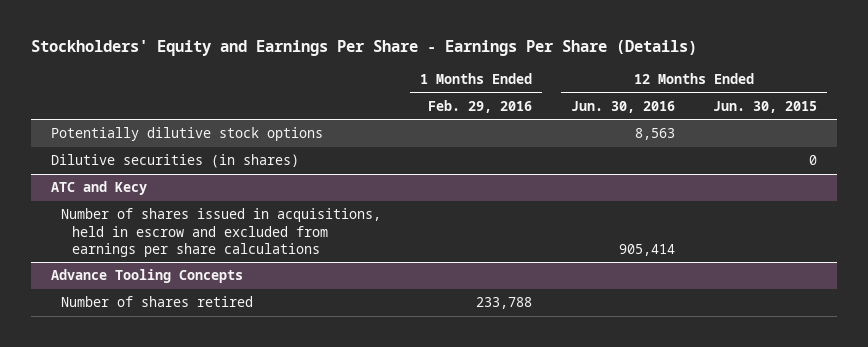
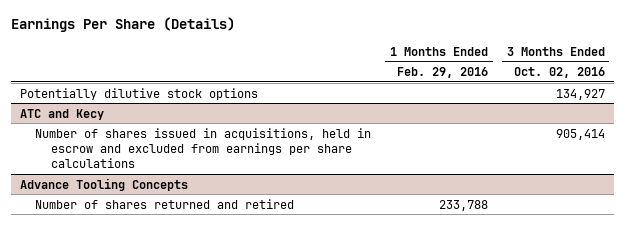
- Stockholders' Equity and Earnings Per Share - Earnings Per Share (Details)
+ Earnings Per Share (Details)
- | 1 Months Ended Feb. 29, 2016 | 12 Months Ended Jun. 30, 2016 | 12 Months Ended Jun. 30, 2015
+ | 1 Months Ended Feb. 29, 2016 | 3 Months Ended Oct. 02, 2016
- Dilutive securities (in shares) | | | 0
@ Advance Tooling Concepts
- Number of shares retired | 233,788 | |
+ Number of shares returned and retired | 233,788 |

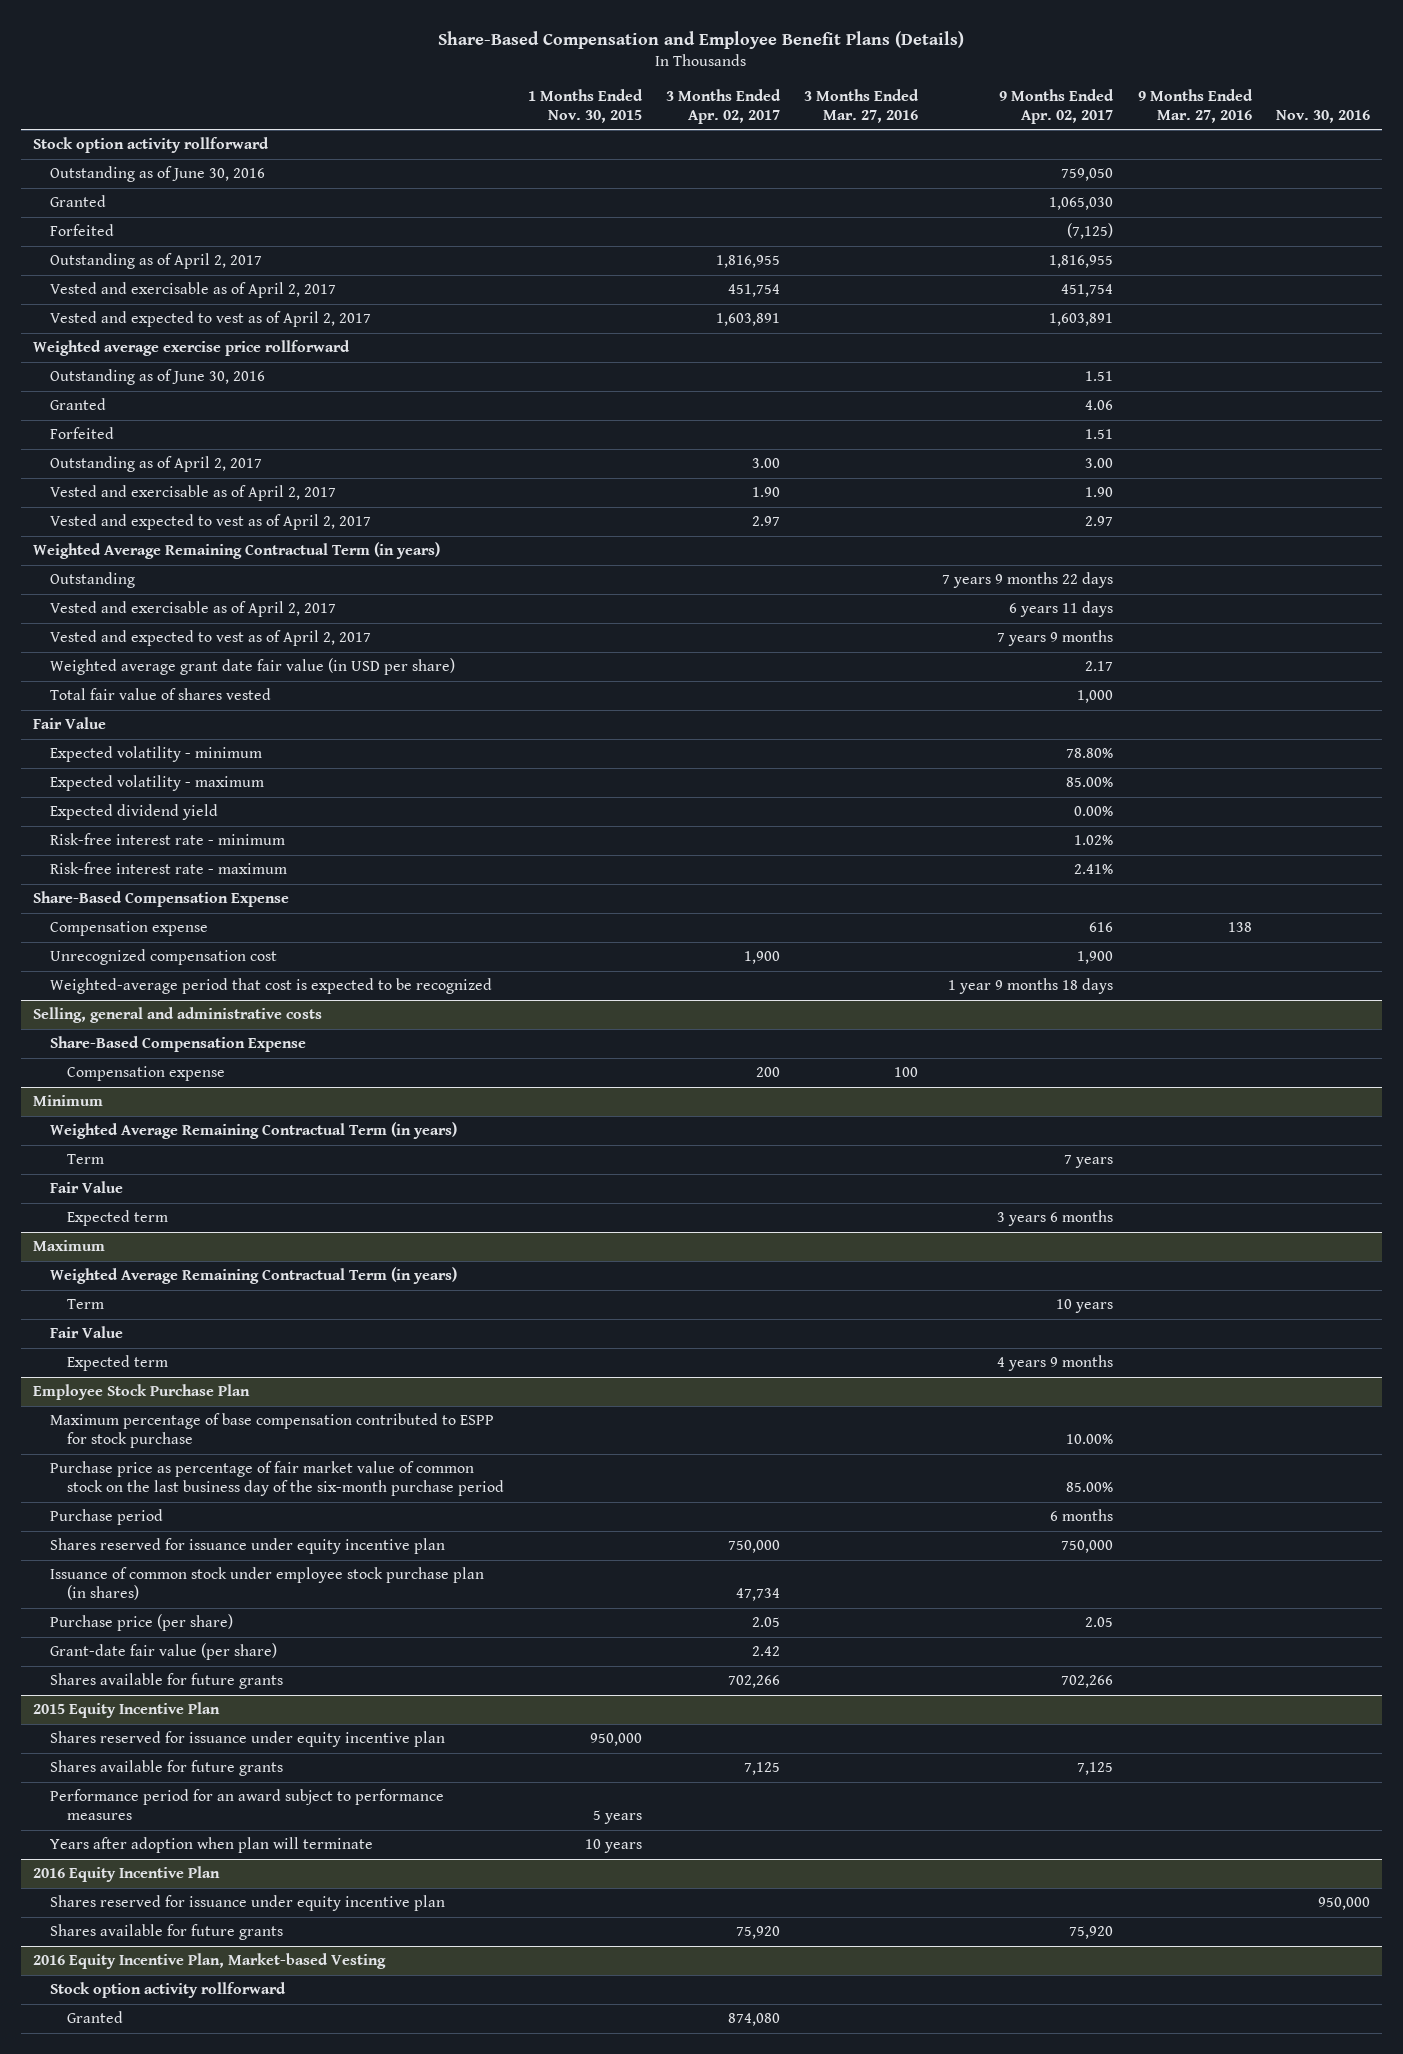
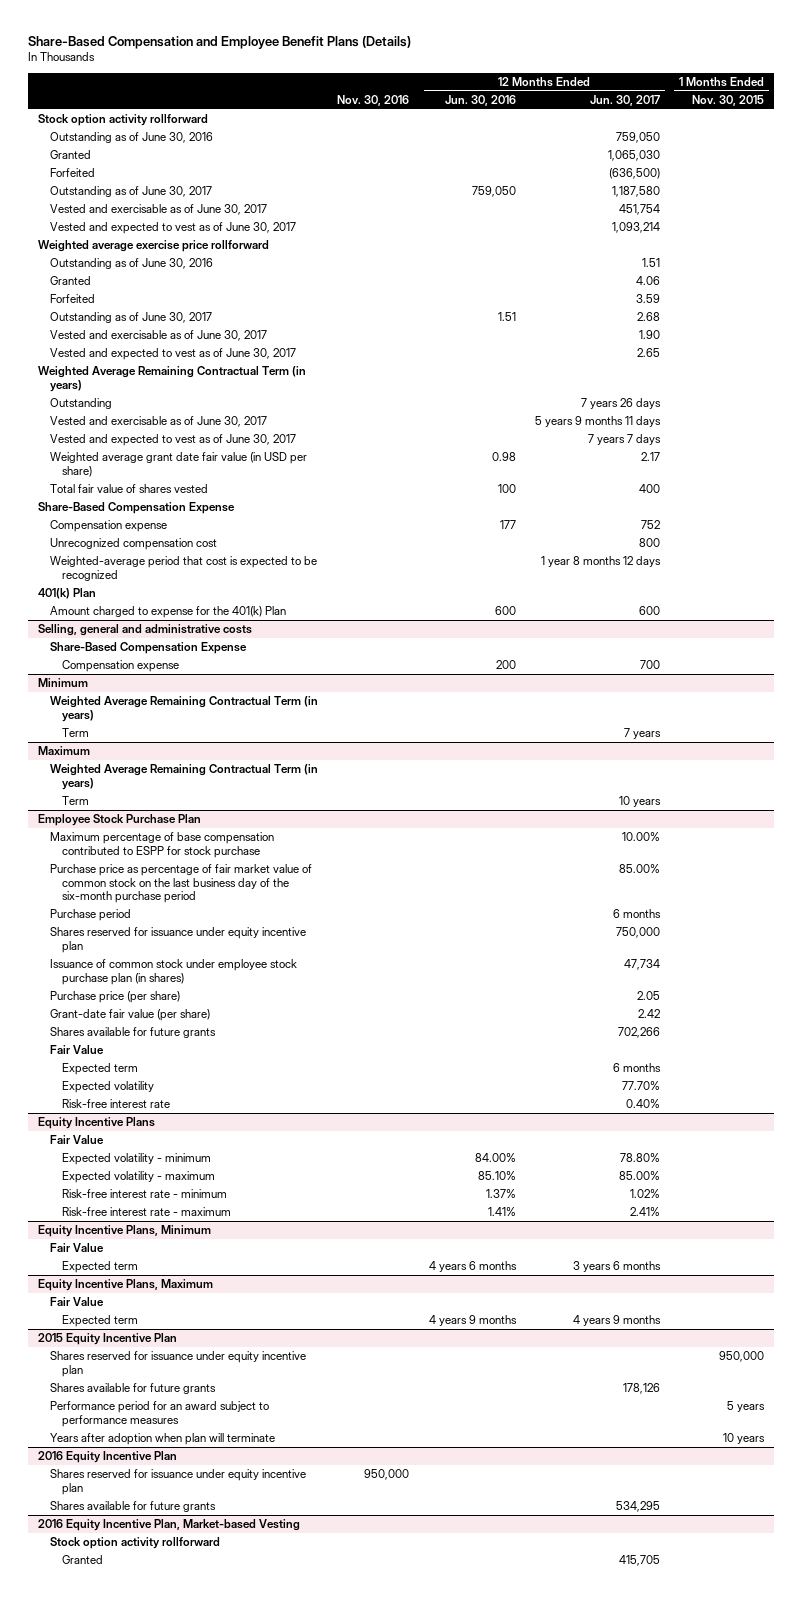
- | 1 Months Ended Nov. 30, 2015 | 3 Months Ended Apr. 02, 2017 | 3 Months Ended Mar. 27, 2016 | 9 Months Ended Apr. 02, 2017 | 9 Months Ended Mar. 27, 2016 | Nov. 30, 2016
+ | Nov. 30, 2016 | 12 Months Ended Jun. 30, 2016 | 12 Months Ended Jun. 30, 2017 | 1 Months Ended Nov. 30, 2015
- Outstanding as of April 2, 2017 | | 1,816,955 | | 1,816,955 | |
- Vested and exercisable as of April 2, 2017 | | 451,754 | | 451,754 | |
- Vested and expected to vest as of April 2, 2017 | | 1,603,891 | | 1,603,891 | |
+ Outstanding as of June 30, 2017 | | 759,050 | 1,187,580 |
+ Vested and exercisable as of June 30, 2017 | | | 451,754 |
+ Vested and expected to vest as of June 30, 2017 | | | 1,093,214 |
- Outstanding as of April 2, 2017 | | 3.00 | | 3.00 | |
- Vested and exercisable as of April 2, 2017 | | 1.90 | | 1.90 | |
- Vested and expected to vest as of April 2, 2017 | | 2.97 | | 2.97 | |
+ Outstanding as of June 30, 2017 | | 1.51 | 2.68 |
+ Vested and exercisable as of June 30, 2017 | | | 1.90 |
+ Vested and expected to vest as of June 30, 2017 | | | 2.65 |
- Vested and exercisable as of April 2, 2017 | | | | 6 years 11 days | |
- Vested and expected to vest as of April 2, 2017 | | | | 7 years 9 months | |
+ Vested and exercisable as of June 30, 2017 | | | 5 years 9 months 11 days |
+ Vested and expected to vest as of June 30, 2017 | | | 7 years 7 days |
- Fair Value
- Expected volatility - minimum | | | | 78.80% | |
- Expected volatility - maximum | | | | 85.00% | |
- Expected dividend yield | | | | 0.00% | |
- Risk-free interest rate - minimum | | | | 1.02% | |
- Risk-free interest rate - maximum | | | | 2.41% | |
+ 401(k) Plan
+ Amount charged to expense for the 401(k) Plan | | 600 | 600 |
@ Minimum
- Fair Value
- Expected term | | | | 3 years 6 months | |
@ Maximum
- Fair Value
- Expected term | | | | 4 years 9 months | |
@ Employee Stock Purchase Plan
+ Fair Value
+ Expected term | | | 6 months |
+ Expected volatility | | | 77.70% |
+ Risk-free interest rate | | | 0.40% |
+ Equity Incentive Plans
+ Fair Value
+ Expected volatility - minimum | | 84.00% | 78.80% |
+ Expected volatility - maximum | | 85.10% | 85.00% |
+ Risk-free interest rate - minimum | | 1.37% | 1.02% |
+ Risk-free interest rate - maximum | | 1.41% | 2.41% |
+ Equity Incentive Plans, Minimum
+ Fair Value
+ Expected term | | 4 years 6 months | 3 years 6 months |
+ Equity Incentive Plans, Maximum
+ Fair Value
+ Expected term | | 4 years 9 months | 4 years 9 months |

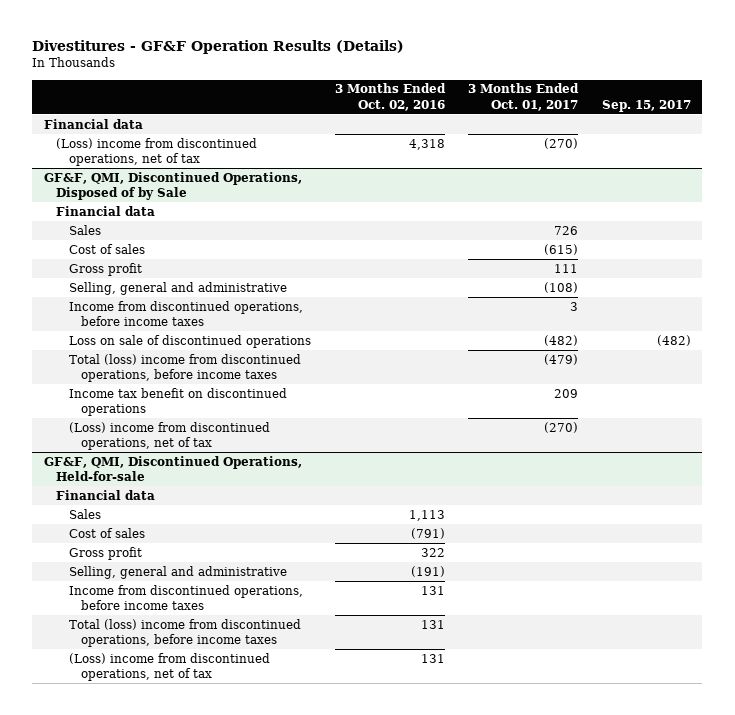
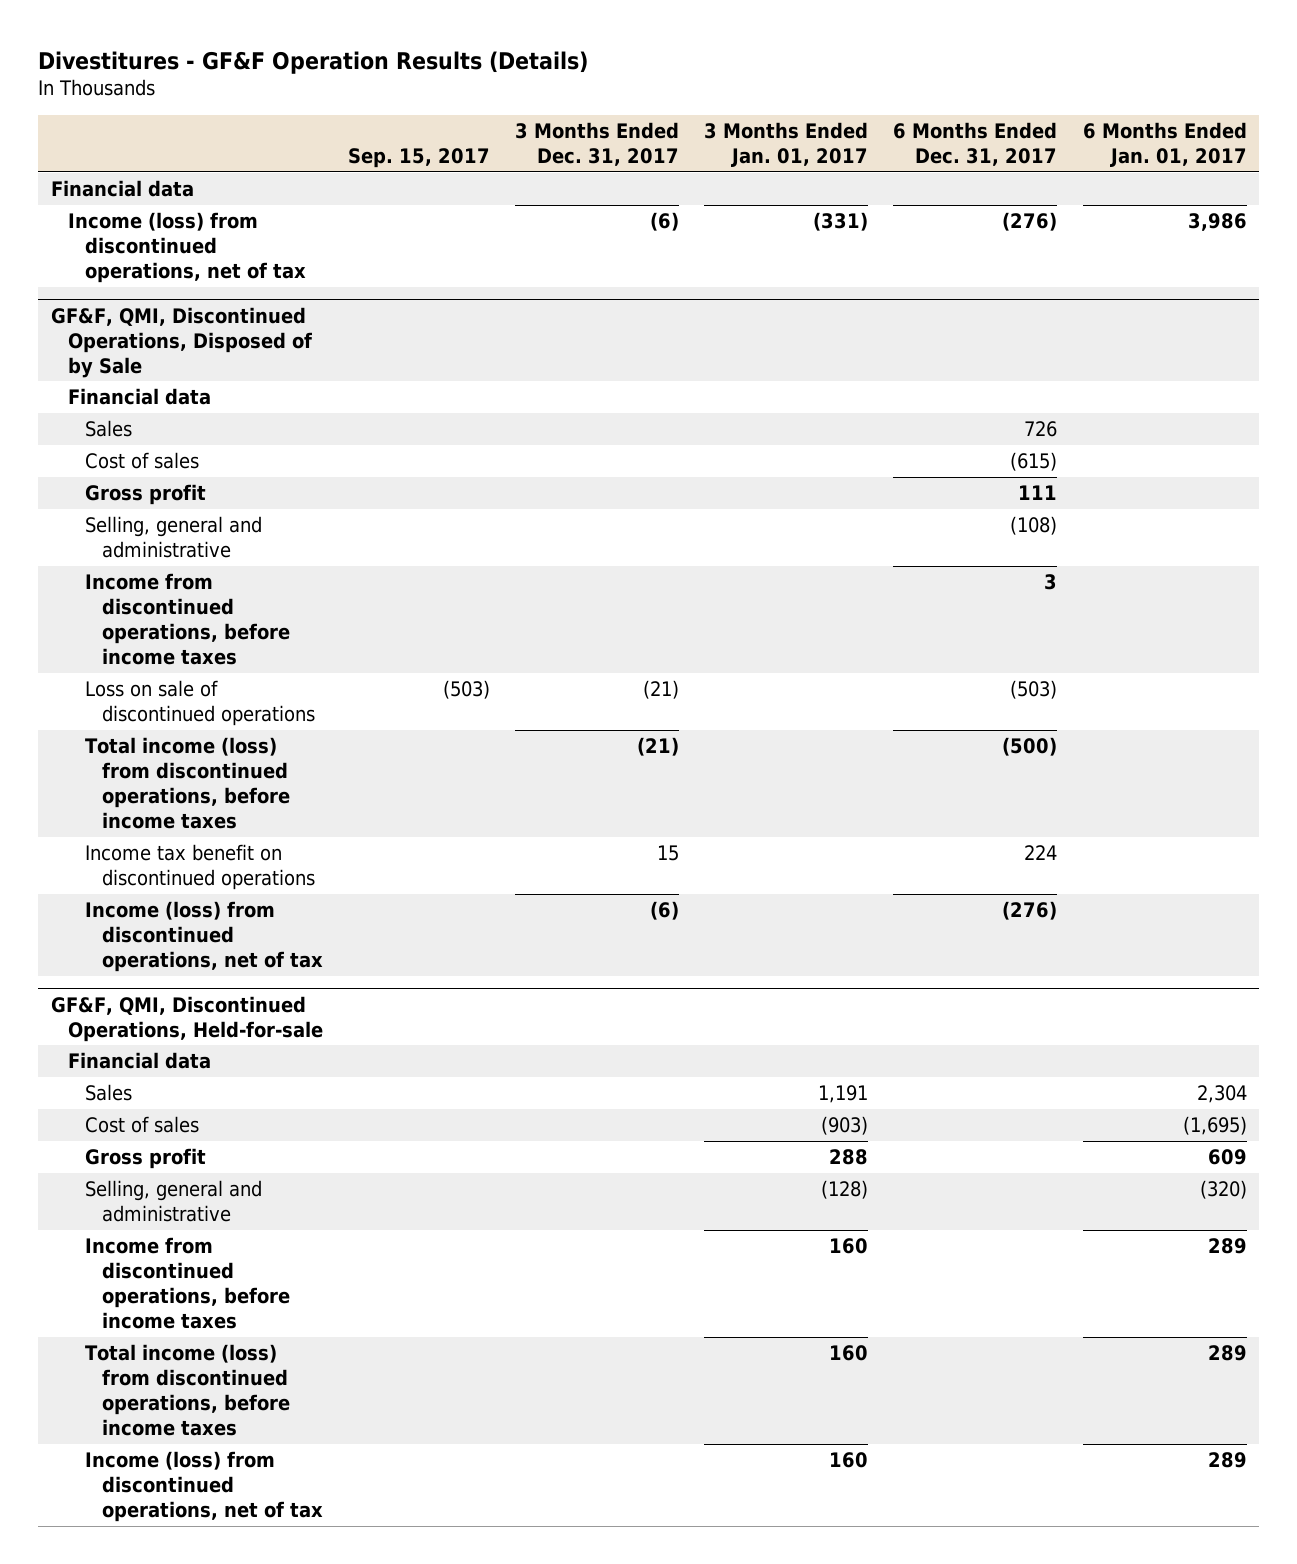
- | 3 Months Ended Oct. 02, 2016 | 3 Months Ended Oct. 01, 2017 | Sep. 15, 2017
+ | Sep. 15, 2017 | 3 Months Ended Dec. 31, 2017 | 3 Months Ended Jan. 01, 2017 | 6 Months Ended Dec. 31, 2017 | 6 Months Ended Jan. 01, 2017
- (Loss) income from discontinued operations, net of tax | 4,318 | (270) |
+ Income (loss) from discontinued operations, net of tax | | (6) | (331) | (276) | 3,986
@ GF&F, QMI, Discontinued Operations, Disposed of by Sale
- Loss on sale of discontinued operations | | (482) | (482)
- Total (loss) income from discontinued operations, before income taxes | | (479) |
+ Loss on sale of discontinued operations | (503) | (21) | | (503) |
+ Total income (loss) from discontinued operations, before income taxes | | (21) | | (500) |
- (Loss) income from discontinued operations, net of tax | | (270) |
+ Income (loss) from discontinued operations, net of tax | | (6) | | (276) |
@ GF&F, QMI, Discontinued Operations, Held-for-sale
- Total (loss) income from discontinued operations, before income taxes | 131 | |
- (Loss) income from discontinued operations, net of tax | 131 | |
+ Total income (loss) from discontinued operations, before income taxes | | | 160 | | 289
+ Income (loss) from discontinued operations, net of tax | | | 160 | | 289

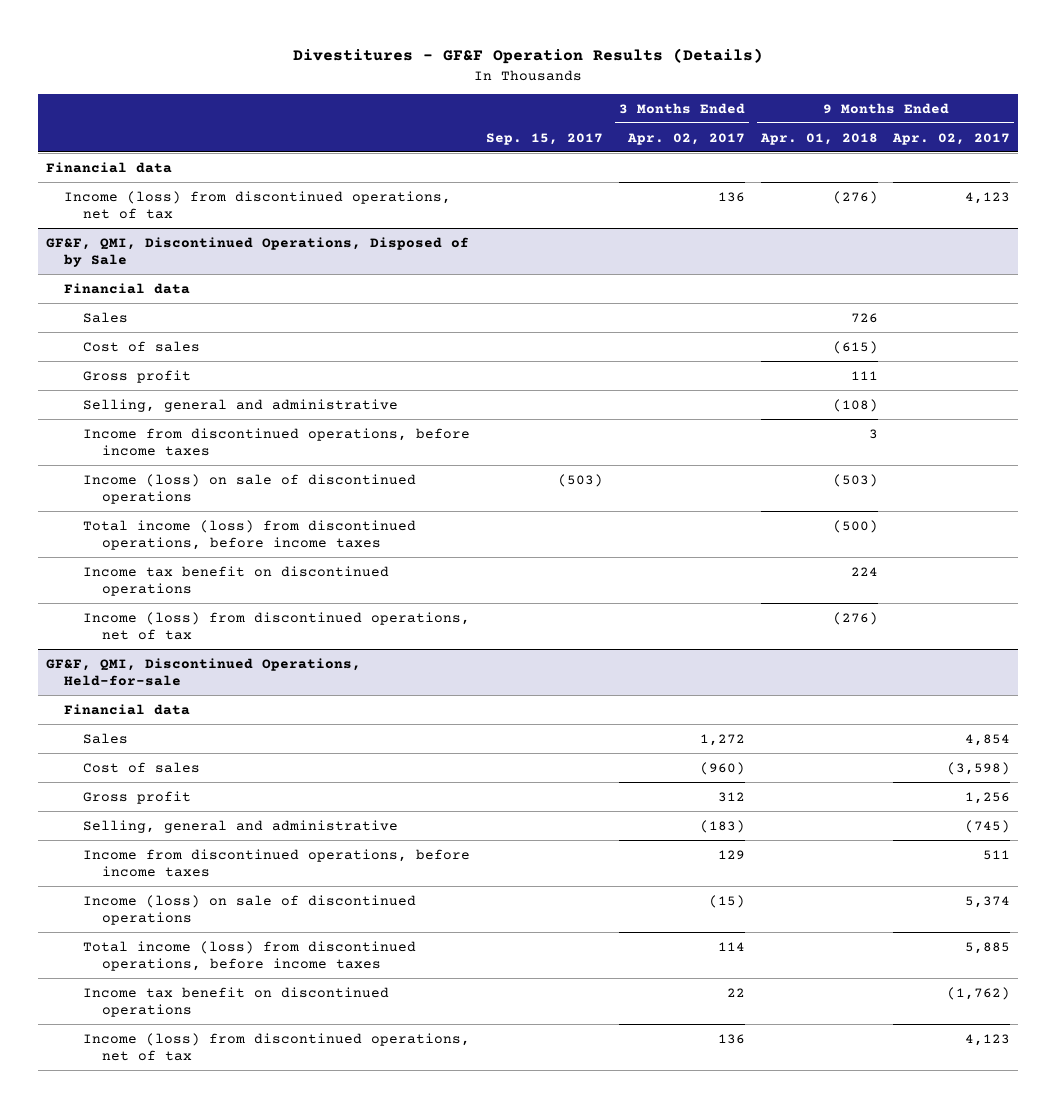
- | Sep. 15, 2017 | 3 Months Ended Dec. 31, 2017 | 3 Months Ended Jan. 01, 2017 | 6 Months Ended Dec. 31, 2017 | 6 Months Ended Jan. 01, 2017
+ | Sep. 15, 2017 | 3 Months Ended Apr. 02, 2017 | 9 Months Ended Apr. 01, 2018 | 9 Months Ended Apr. 02, 2017
@ GF&F, QMI, Discontinued Operations, Disposed of by Sale
- Loss on sale of discontinued operations | (503) | (21) | | (503) |
+ Income (loss) on sale of discontinued operations | (503) | | (503) |
@ GF&F, QMI, Discontinued Operations, Held-for-sale
+ Income (loss) on sale of discontinued operations | | (15) | | 5,374
+ Income tax benefit on discontinued operations | | 22 | | (1,762)

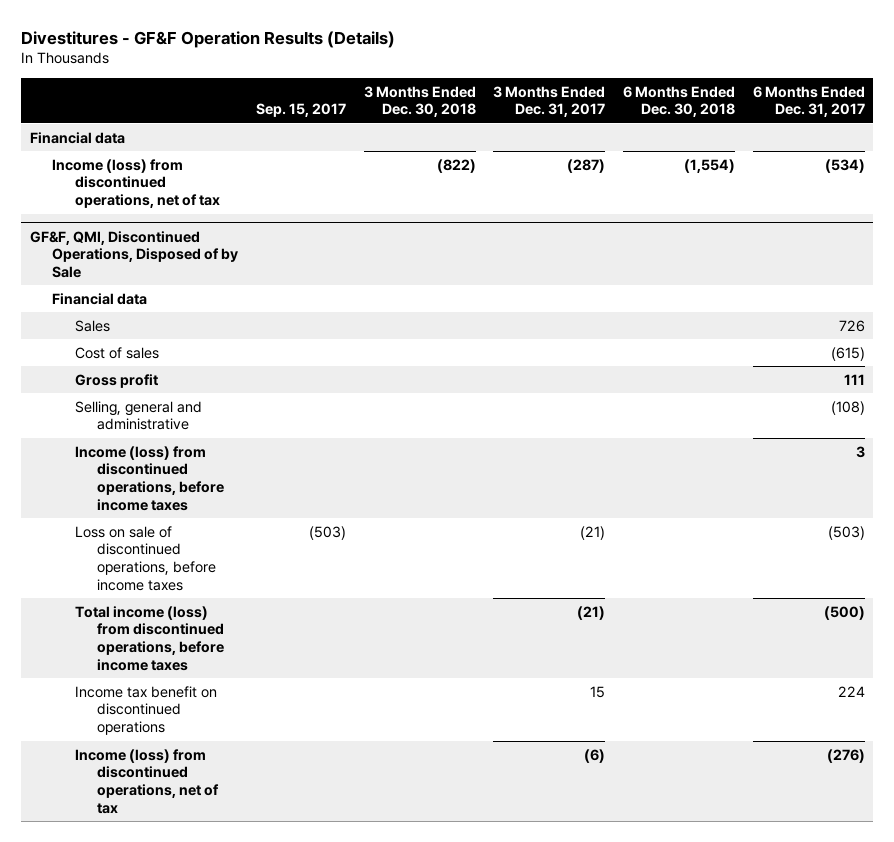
- | Sep. 15, 2017 | 3 Months Ended Apr. 02, 2017 | 9 Months Ended Apr. 01, 2018 | 9 Months Ended Apr. 02, 2017
+ | Sep. 15, 2017 | 3 Months Ended Dec. 30, 2018 | 3 Months Ended Dec. 31, 2017 | 6 Months Ended Dec. 30, 2018 | 6 Months Ended Dec. 31, 2017
@ GF&F, QMI, Discontinued Operations, Disposed of by Sale
- Income from discontinued operations, before income taxes | | | 3 |
- Income (loss) on sale of discontinued operations | (503) | | (503) |
+ Income (loss) from discontinued operations, before income taxes | | | | | 3
+ Loss on sale of discontinued operations, before income taxes | (503) | | (21) | | (503)
- GF&F, QMI, Discontinued Operations, Held-for-sale
- Financial data
- Sales | | 1,272 | | 4,854
- Cost of sales | | (960) | | (3,598)
- Gross profit | | 312 | | 1,256
- Selling, general and administrative | | (183) | | (745)
- Income from discontinued operations, before income taxes | | 129 | | 511
- Income (loss) on sale of discontinued operations | | (15) | | 5,374
- Total income (loss) from discontinued operations, before income taxes | | 114 | | 5,885
- Income tax benefit on discontinued operations | | 22 | | (1,762)
- Income (loss) from discontinued operations, net of tax | | 136 | | 4,123

